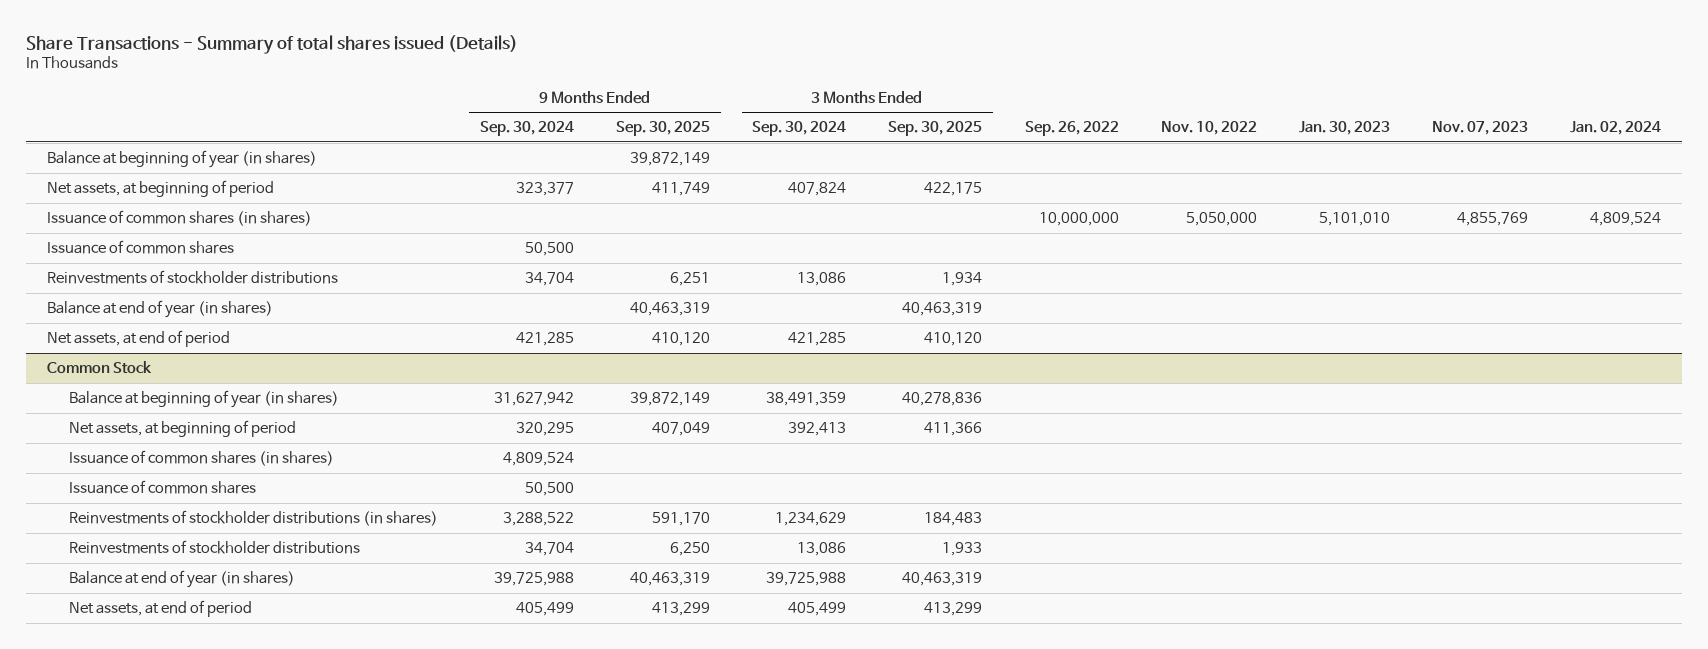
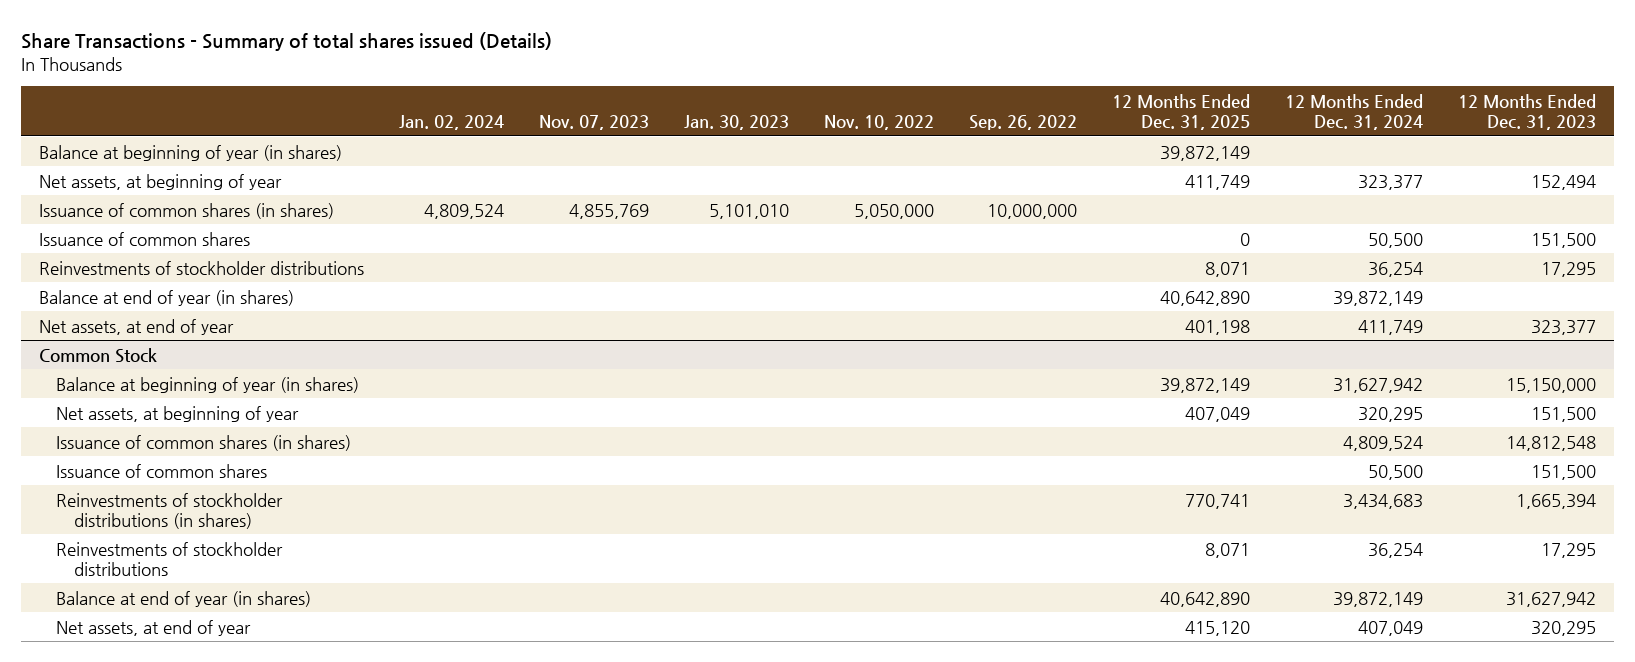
- | 9 Months Ended Sep. 30, 2024 | 9 Months Ended Sep. 30, 2025 | 3 Months Ended Sep. 30, 2024 | 3 Months Ended Sep. 30, 2025 | Sep. 26, 2022 | Nov. 10, 2022 | Jan. 30, 2023 | Nov. 07, 2023 | Jan. 02, 2024
+ | Jan. 02, 2024 | Nov. 07, 2023 | Jan. 30, 2023 | Nov. 10, 2022 | Sep. 26, 2022 | 12 Months Ended Dec. 31, 2025 | 12 Months Ended Dec. 31, 2024 | 12 Months Ended Dec. 31, 2023
- Net assets, at beginning of period | 323,377 | 411,749 | 407,824 | 422,175 | | | | |
+ Net assets, at beginning of year | | | | | | 411,749 | 323,377 | 152,494
- Net assets, at end of period | 421,285 | 410,120 | 421,285 | 410,120 | | | | |
+ Net assets, at end of year | | | | | | 401,198 | 411,749 | 323,377
@ Common Stock
- Net assets, at beginning of period | 320,295 | 407,049 | 392,413 | 411,366 | | | | |
+ Net assets, at beginning of year | | | | | | 407,049 | 320,295 | 151,500
- Net assets, at end of period | 405,499 | 413,299 | 405,499 | 413,299 | | | | |
+ Net assets, at end of year | | | | | | 415,120 | 407,049 | 320,295

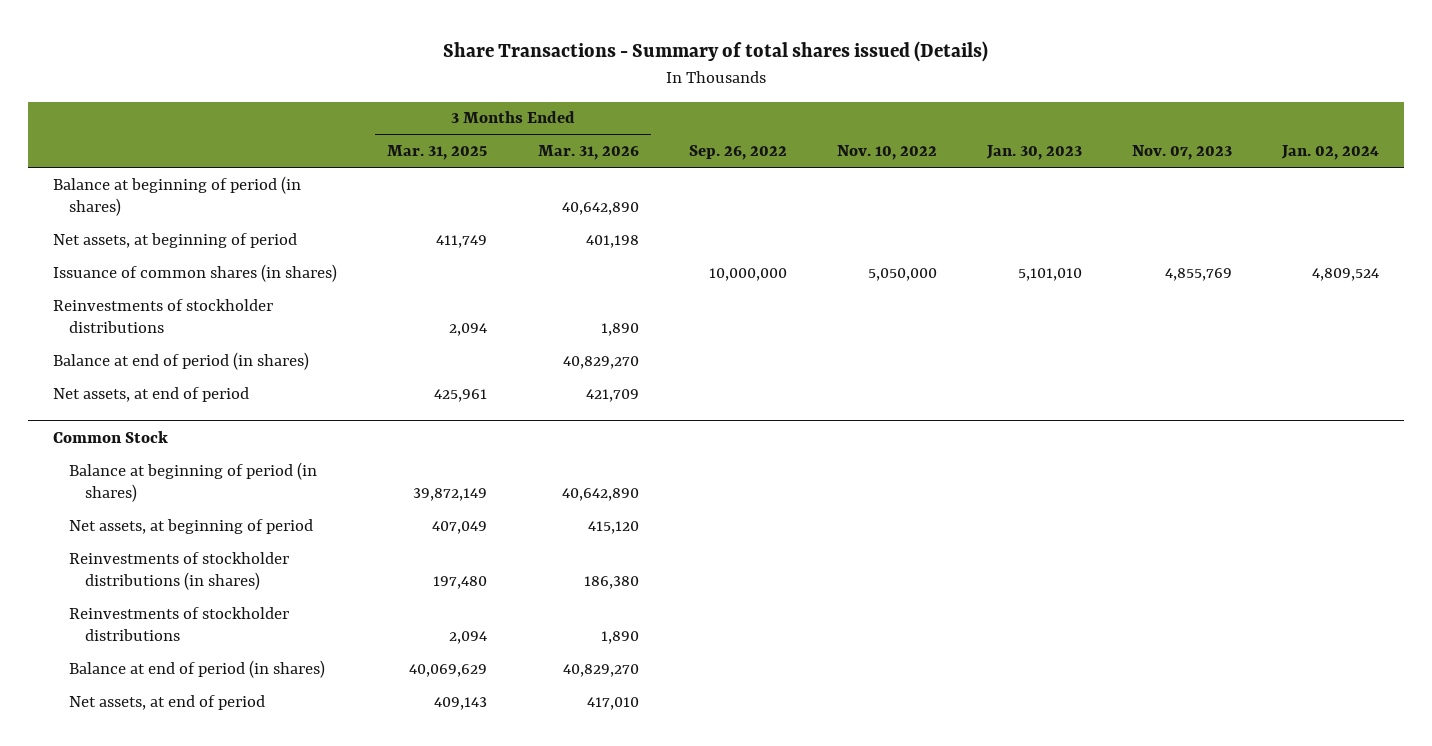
- | Jan. 02, 2024 | Nov. 07, 2023 | Jan. 30, 2023 | Nov. 10, 2022 | Sep. 26, 2022 | 12 Months Ended Dec. 31, 2025 | 12 Months Ended Dec. 31, 2024 | 12 Months Ended Dec. 31, 2023
+ | 3 Months Ended Mar. 31, 2025 | 3 Months Ended Mar. 31, 2026 | Sep. 26, 2022 | Nov. 10, 2022 | Jan. 30, 2023 | Nov. 07, 2023 | Jan. 02, 2024
- Balance at beginning of year (in shares) | | | | | | 39,872,149 | |
- Net assets, at beginning of year | | | | | | 411,749 | 323,377 | 152,494
+ Balance at beginning of period (in shares) | | 40,642,890 | | | | |
+ Net assets, at beginning of period | 411,749 | 401,198 | | | | |
- Issuance of common shares | | | | | | 0 | 50,500 | 151,500
- Balance at end of year (in shares) | | | | | | 40,642,890 | 39,872,149 |
- Net assets, at end of year | | | | | | 401,198 | 411,749 | 323,377
+ Balance at end of period (in shares) | | 40,829,270 | | | | |
+ Net assets, at end of period | 425,961 | 421,709 | | | | |
@ Common Stock
- Balance at beginning of year (in shares) | | | | | | 39,872,149 | 31,627,942 | 15,150,000
- Net assets, at beginning of year | | | | | | 407,049 | 320,295 | 151,500
- Issuance of common shares (in shares) | | | | | | | 4,809,524 | 14,812,548
- Issuance of common shares | | | | | | | 50,500 | 151,500
+ Balance at beginning of period (in shares) | 39,872,149 | 40,642,890 | | | | |
+ Net assets, at beginning of period | 407,049 | 415,120 | | | | |
- Balance at end of year (in shares) | | | | | | 40,642,890 | 39,872,149 | 31,627,942
- Net assets, at end of year | | | | | | 415,120 | 407,049 | 320,295
+ Balance at end of period (in shares) | 40,069,629 | 40,829,270 | | | | |
+ Net assets, at end of period | 409,143 | 417,010 | | | | |

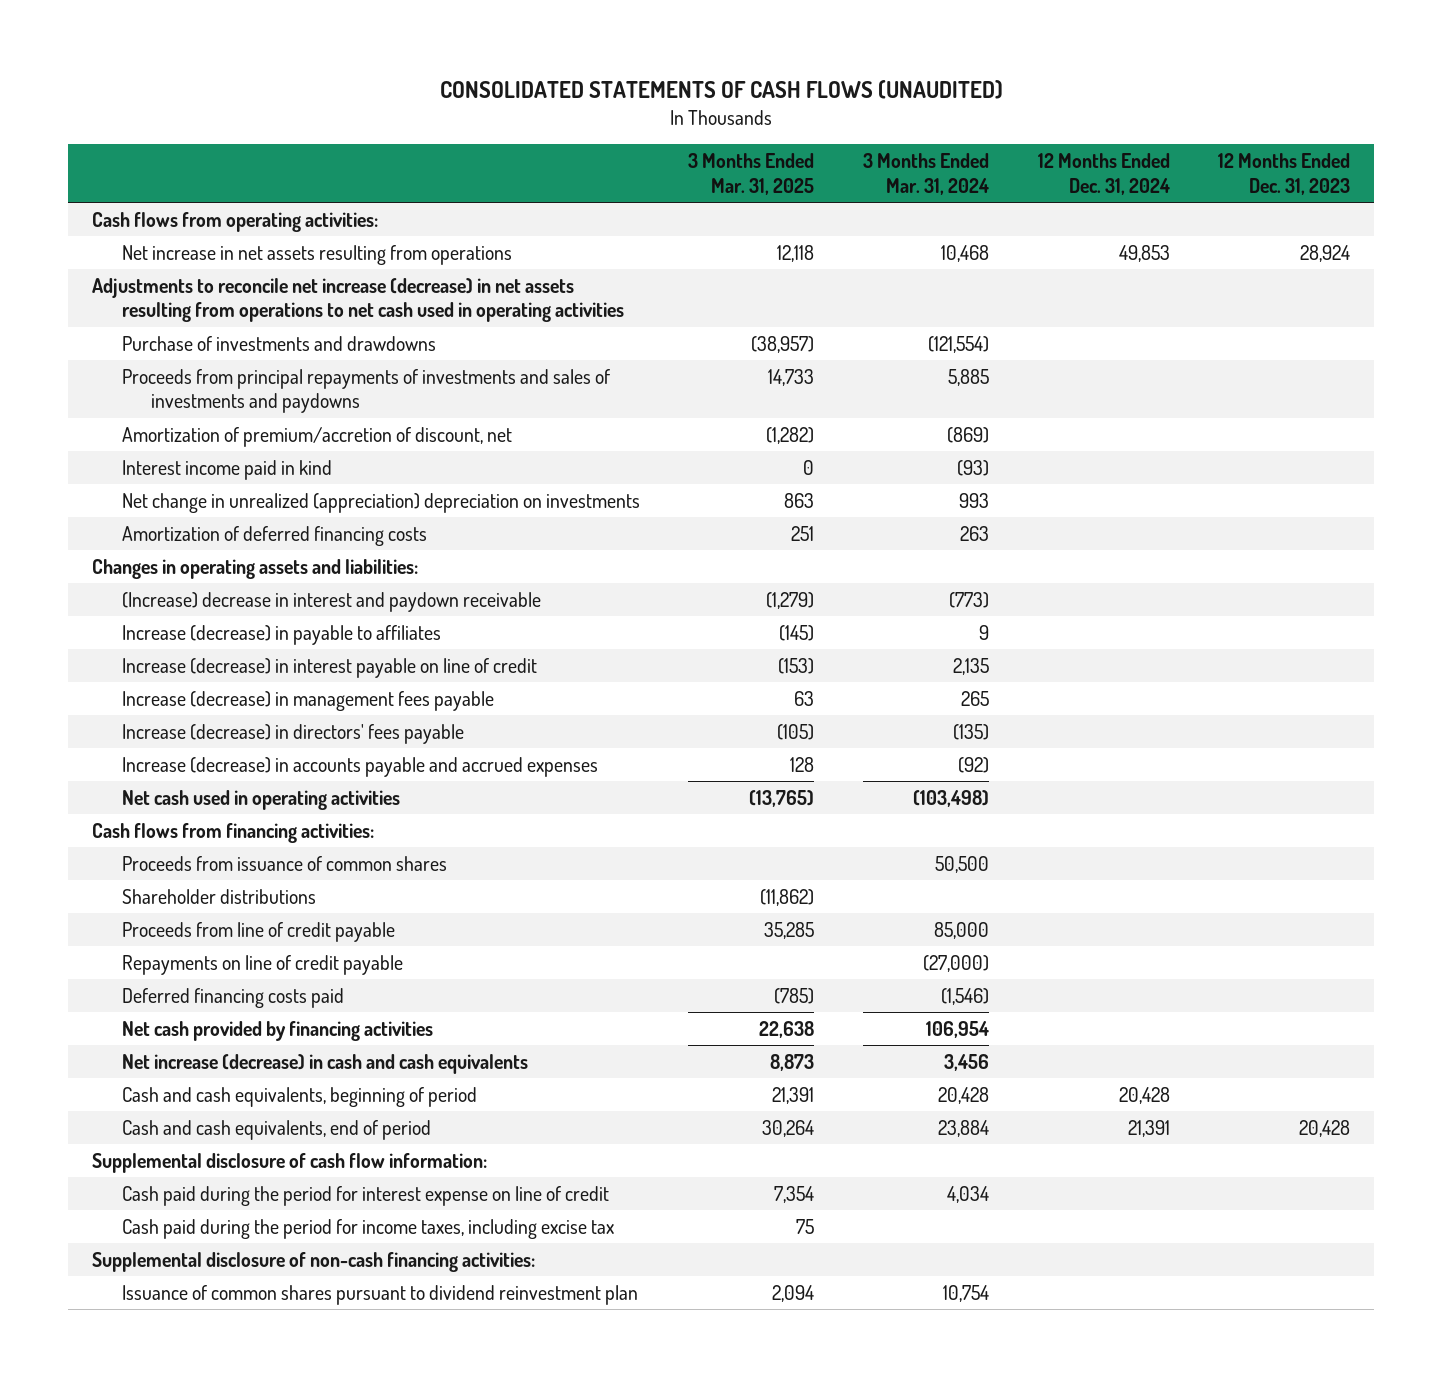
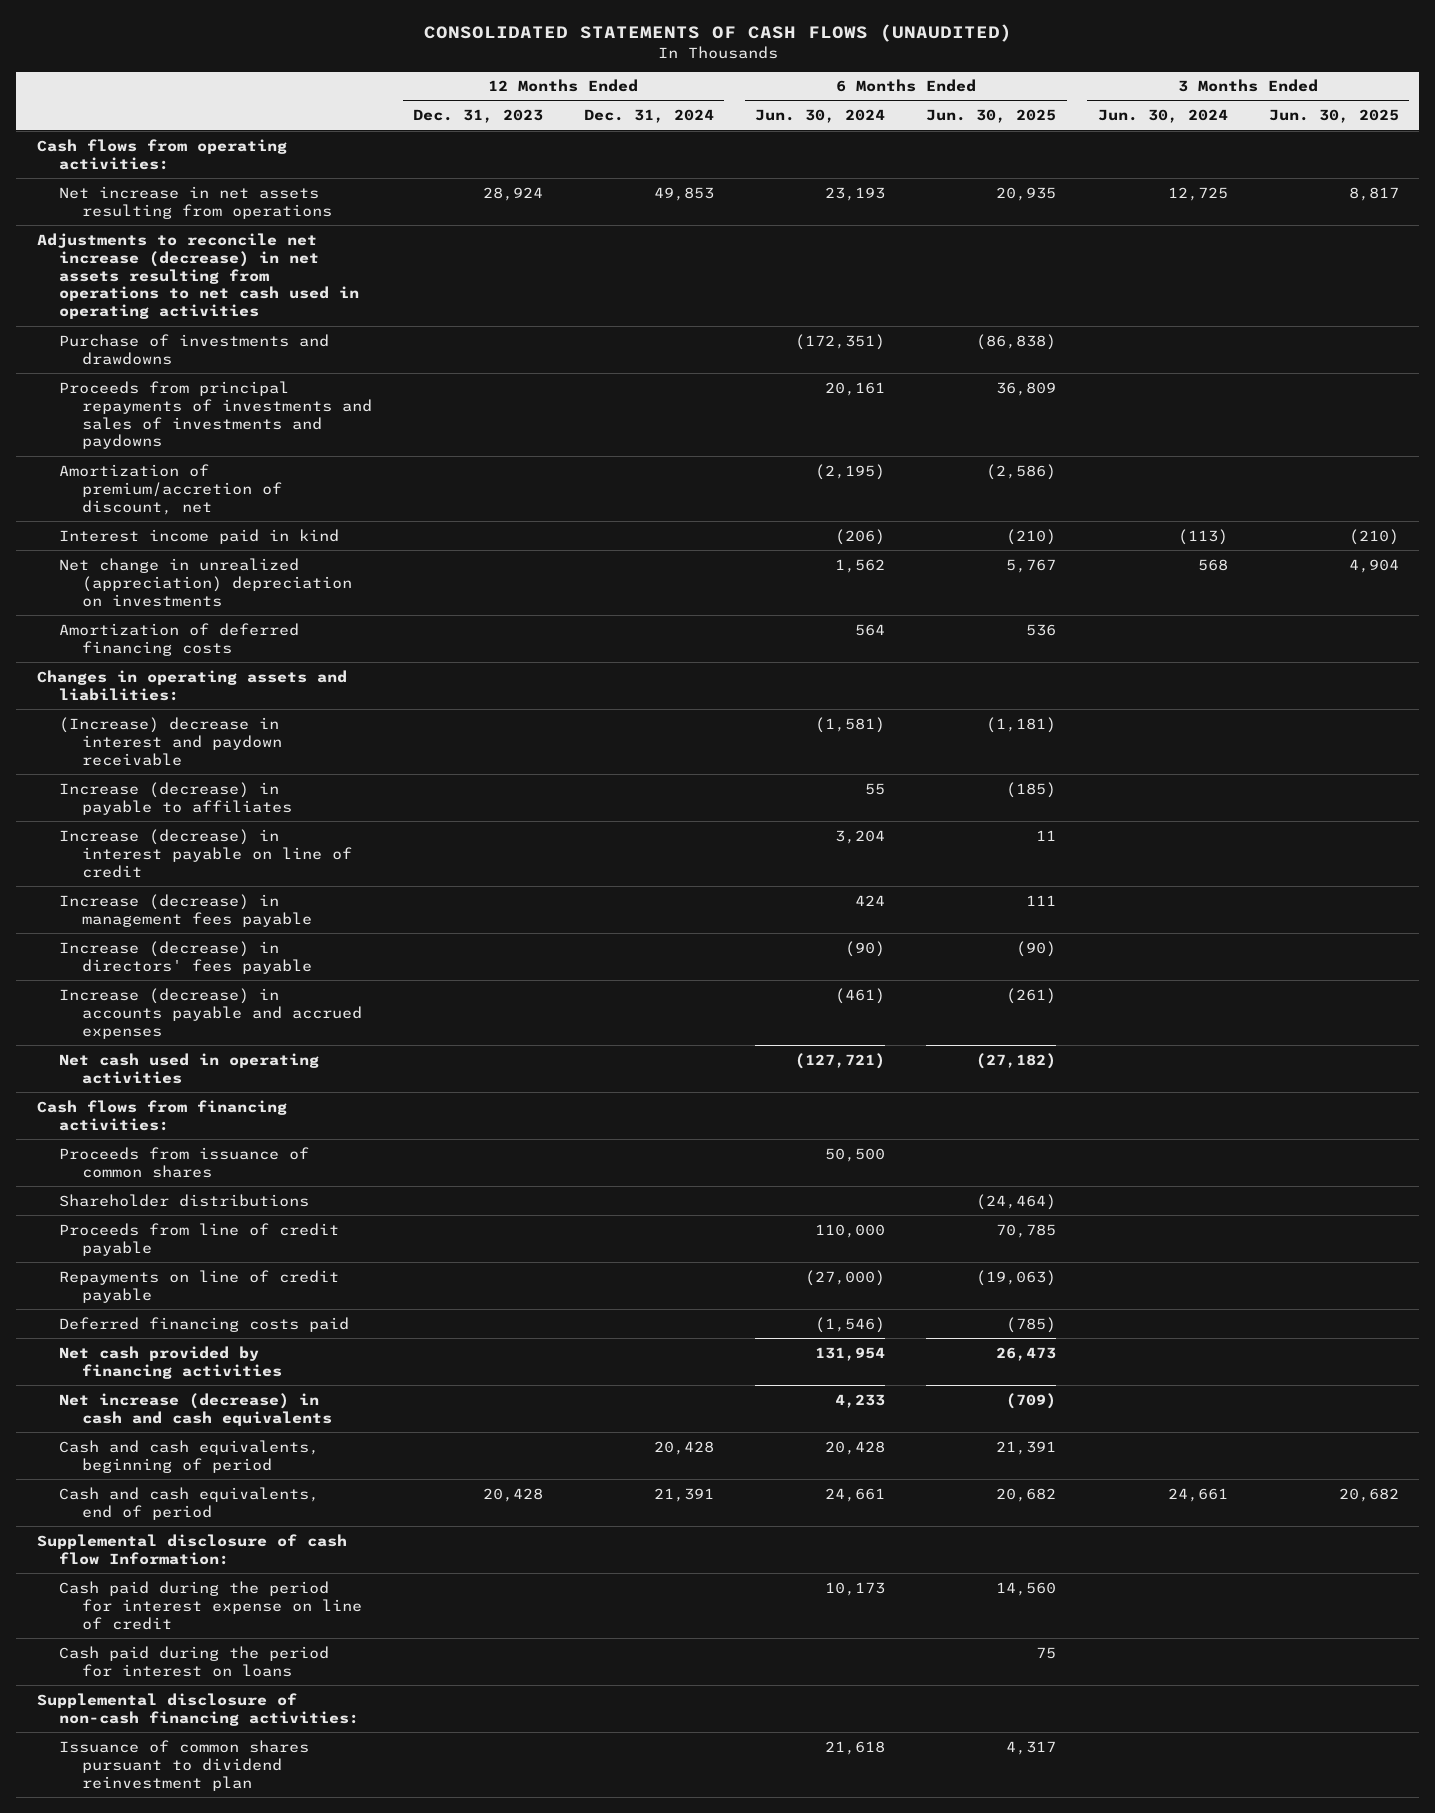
- | 3 Months Ended Mar. 31, 2025 | 3 Months Ended Mar. 31, 2024 | 12 Months Ended Dec. 31, 2024 | 12 Months Ended Dec. 31, 2023
+ | 12 Months Ended Dec. 31, 2023 | 12 Months Ended Dec. 31, 2024 | 6 Months Ended Jun. 30, 2024 | 6 Months Ended Jun. 30, 2025 | 3 Months Ended Jun. 30, 2024 | 3 Months Ended Jun. 30, 2025
- Supplemental disclosure of cash flow information:
+ Supplemental disclosure of cash flow Information:
- Cash paid during the period for income taxes, including excise tax | 75 | | |
+ Cash paid during the period for interest on loans | | | | 75 | |

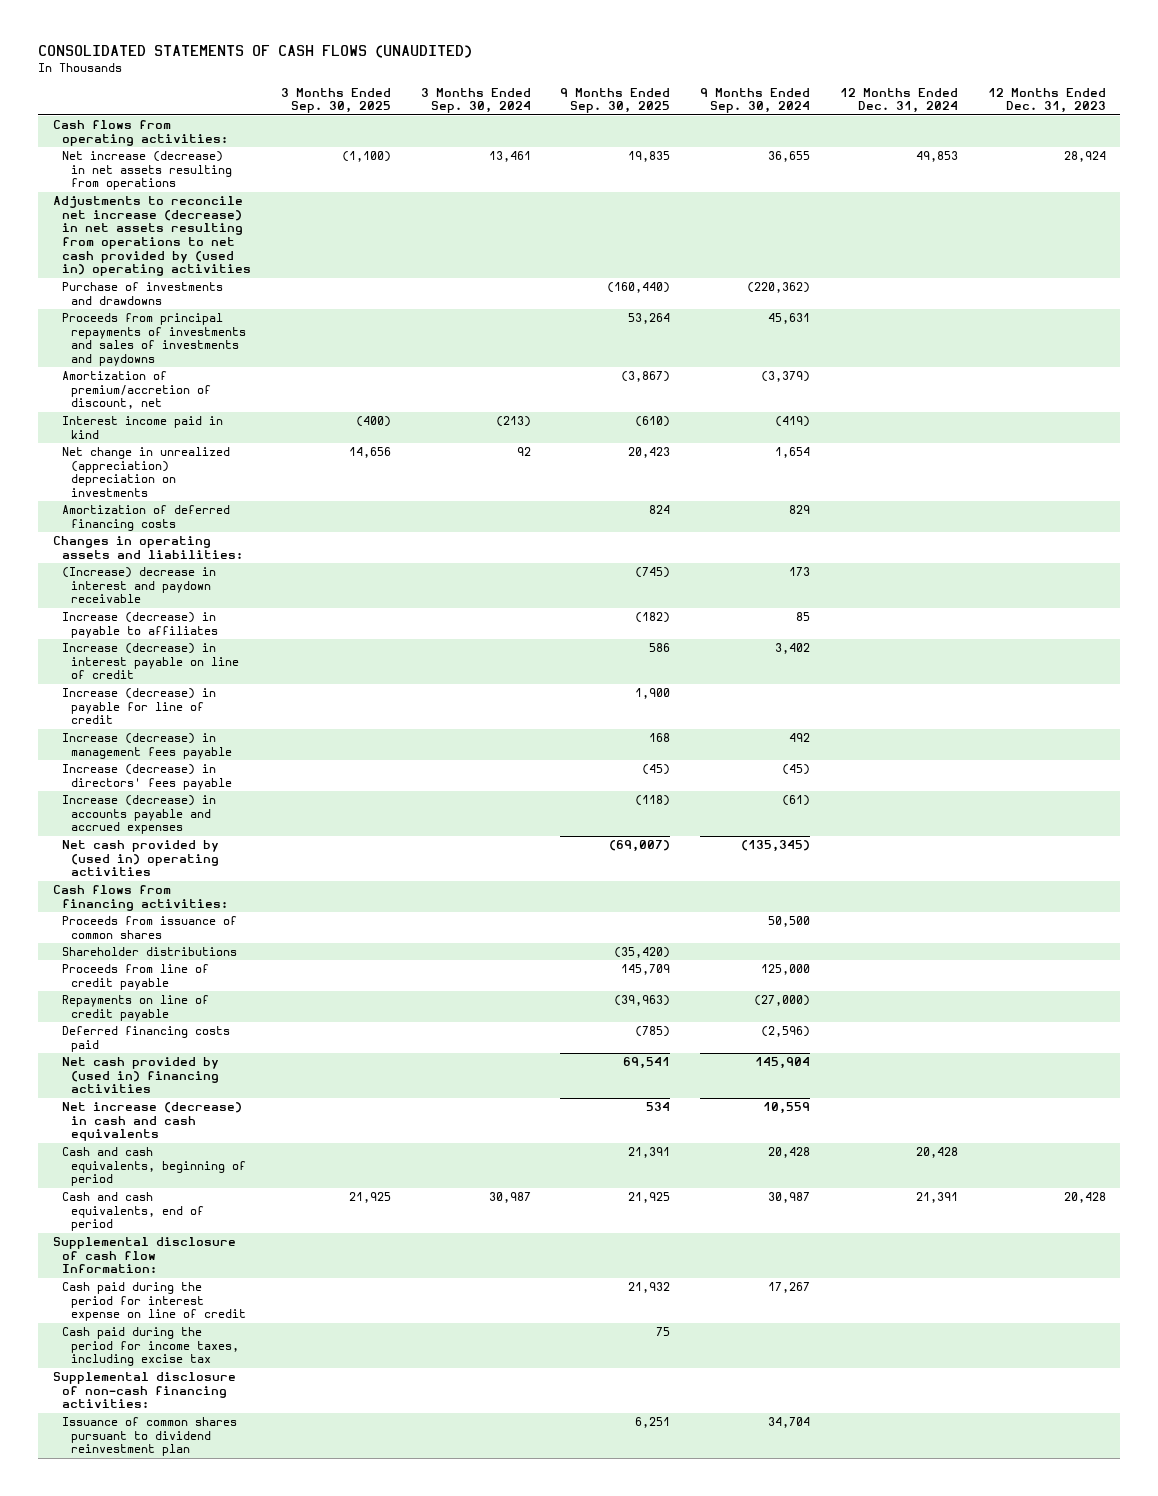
- | 12 Months Ended Dec. 31, 2023 | 12 Months Ended Dec. 31, 2024 | 6 Months Ended Jun. 30, 2024 | 6 Months Ended Jun. 30, 2025 | 3 Months Ended Jun. 30, 2024 | 3 Months Ended Jun. 30, 2025
+ | 3 Months Ended Sep. 30, 2025 | 3 Months Ended Sep. 30, 2024 | 9 Months Ended Sep. 30, 2025 | 9 Months Ended Sep. 30, 2024 | 12 Months Ended Dec. 31, 2024 | 12 Months Ended Dec. 31, 2023
- Net increase in net assets resulting from operations | 28,924 | 49,853 | 23,193 | 20,935 | 12,725 | 8,817
- Adjustments to reconcile net increase (decrease) in net assets resulting from operations to net cash used in operating activities
+ Net increase (decrease) in net assets resulting from operations | (1,100) | 13,461 | 19,835 | 36,655 | 49,853 | 28,924
+ Adjustments to reconcile net increase (decrease) in net assets resulting from operations to net cash provided by (used in) operating activities
+ Increase (decrease) in payable for line of credit | | | 1,900 | | |
- Net cash used in operating activities | | | (127,721) | (27,182) | |
+ Net cash provided by (used in) operating activities | | | (69,007) | (135,345) | |
- Net cash provided by financing activities | | | 131,954 | 26,473 | |
+ Net cash provided by (used in) financing activities | | | 69,541 | 145,904 | |
- Cash paid during the period for interest on loans | | | | 75 | |
+ Cash paid during the period for income taxes, including excise tax | | | 75 | | |

